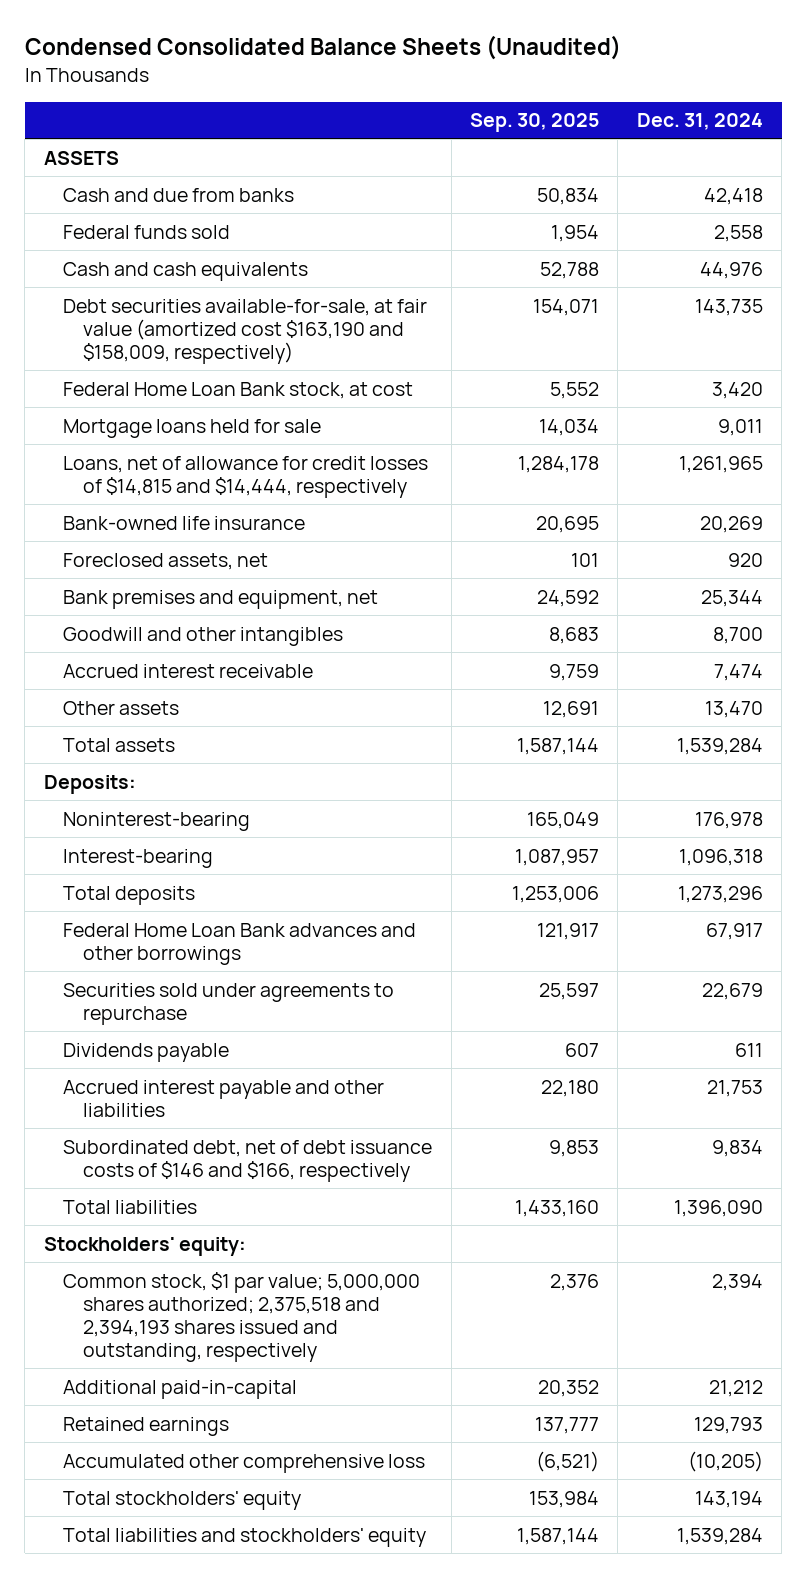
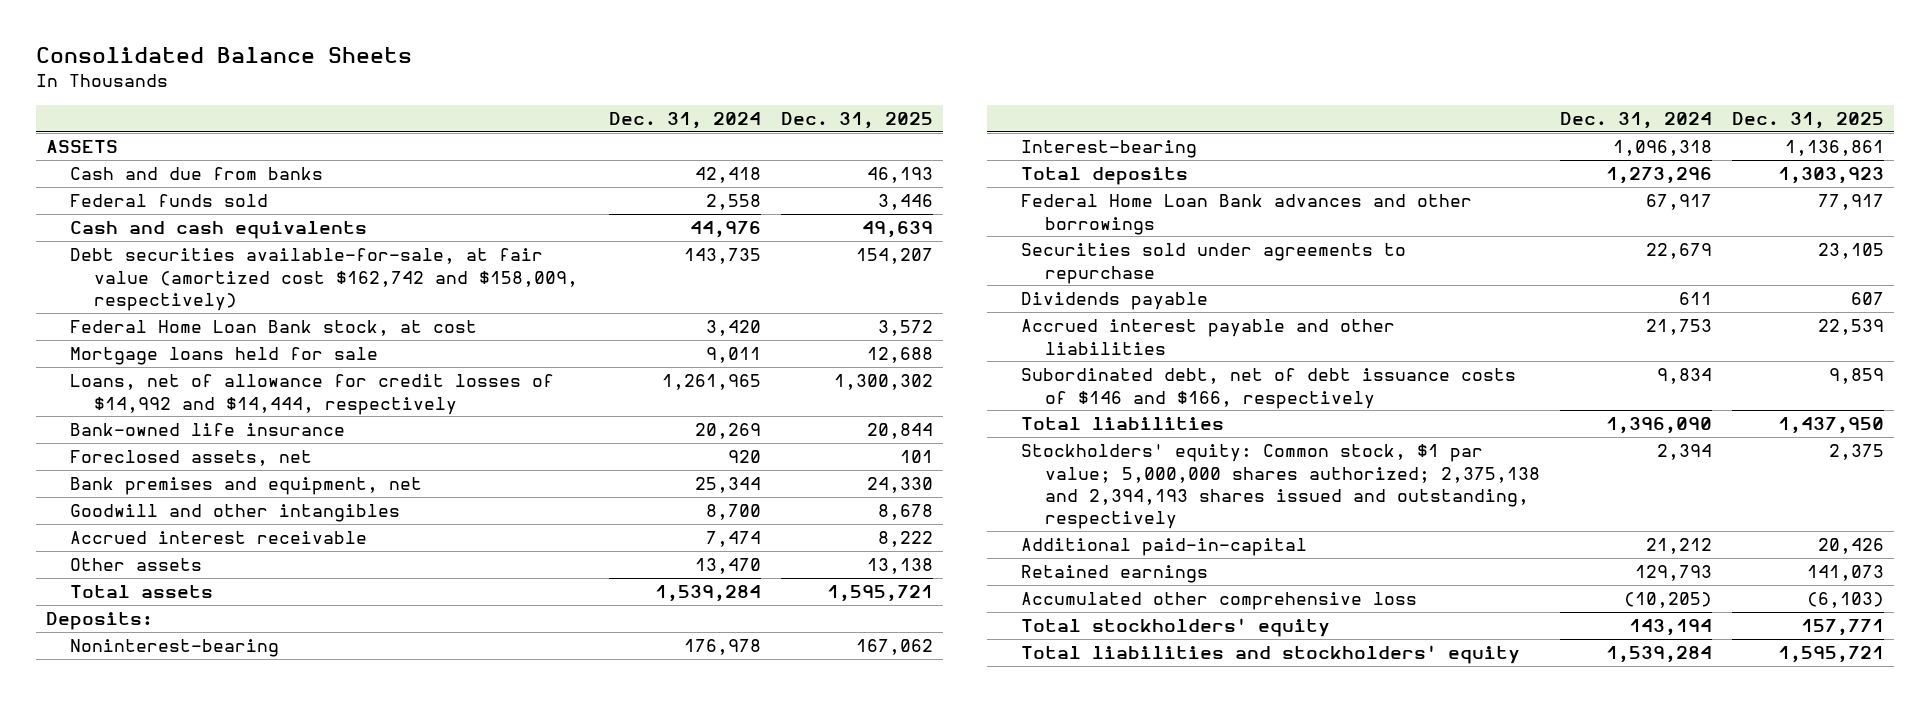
- Condensed Consolidated Balance Sheets (Unaudited)
+ Consolidated Balance Sheets
- | Sep. 30, 2025 | Dec. 31, 2024
+ | Dec. 31, 2024 | Dec. 31, 2025
- Debt securities available-for-sale, at fair value (amortized cost $163,190 and $158,009, respectively) | 154,071 | 143,735
+ Debt securities available-for-sale, at fair value (amortized cost $162,742 and $158,009, respectively) | 143,735 | 154,207
- Loans, net of allowance for credit losses of $14,815 and $14,444, respectively | 1,284,178 | 1,261,965
+ Loans, net of allowance for credit losses of $14,992 and $14,444, respectively | 1,261,965 | 1,300,302
- Stockholders' equity:
- Common stock, $1 par value; 5,000,000 shares authorized; 2,375,518 and 2,394,193 shares issued and outstanding, respectively | 2,376 | 2,394
+ Stockholders' equity: Common stock, $1 par value; 5,000,000 shares authorized; 2,375,138 and 2,394,193 shares issued and outstanding, respectively | 2,394 | 2,375

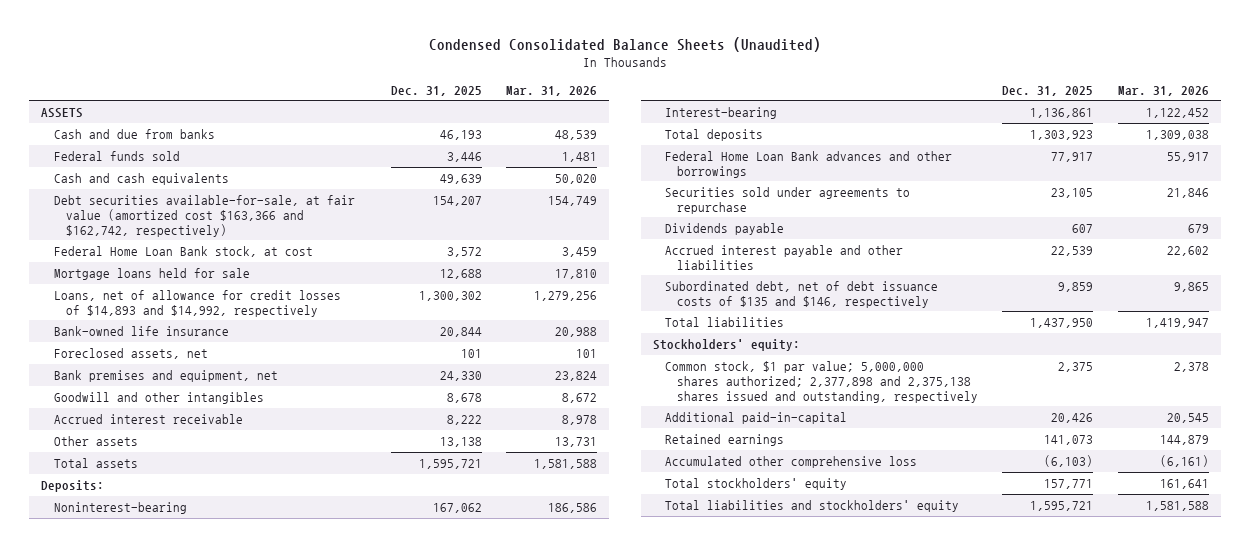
- Consolidated Balance Sheets
+ Condensed Consolidated Balance Sheets (Unaudited)
- | Dec. 31, 2024 | Dec. 31, 2025
+ | Dec. 31, 2025 | Mar. 31, 2026
- Debt securities available-for-sale, at fair value (amortized cost $162,742 and $158,009, respectively) | 143,735 | 154,207
+ Debt securities available-for-sale, at fair value (amortized cost $163,366 and $162,742, respectively) | 154,207 | 154,749
- Loans, net of allowance for credit losses of $14,992 and $14,444, respectively | 1,261,965 | 1,300,302
+ Loans, net of allowance for credit losses of $14,893 and $14,992, respectively | 1,300,302 | 1,279,256
- Subordinated debt, net of debt issuance costs of $146 and $166, respectively | 9,834 | 9,859
+ Subordinated debt, net of debt issuance costs of $135 and $146, respectively | 9,859 | 9,865
- Stockholders' equity: Common stock, $1 par value; 5,000,000 shares authorized; 2,375,138 and 2,394,193 shares issued and outstanding, respectively | 2,394 | 2,375
+ Stockholders' equity:
+ Common stock, $1 par value; 5,000,000 shares authorized; 2,377,898 and 2,375,138 shares issued and outstanding, respectively | 2,375 | 2,378

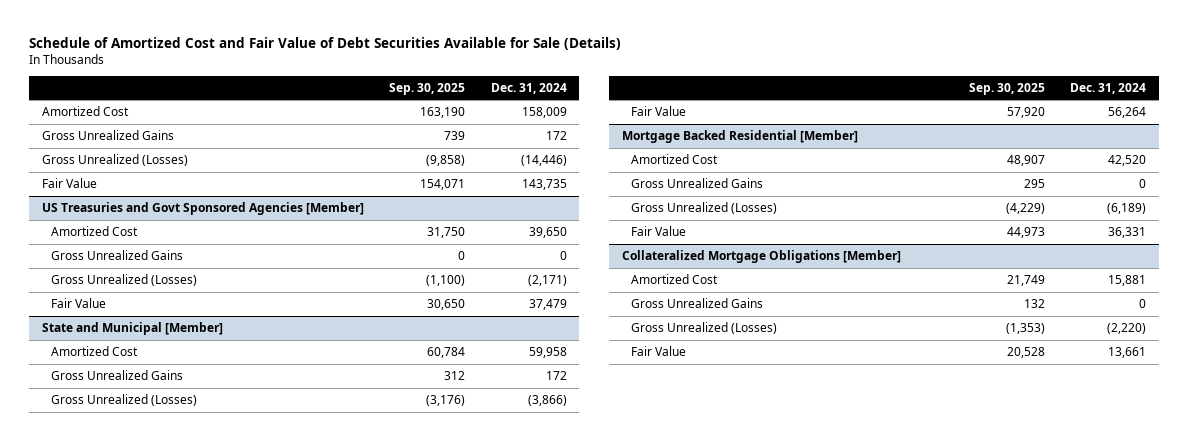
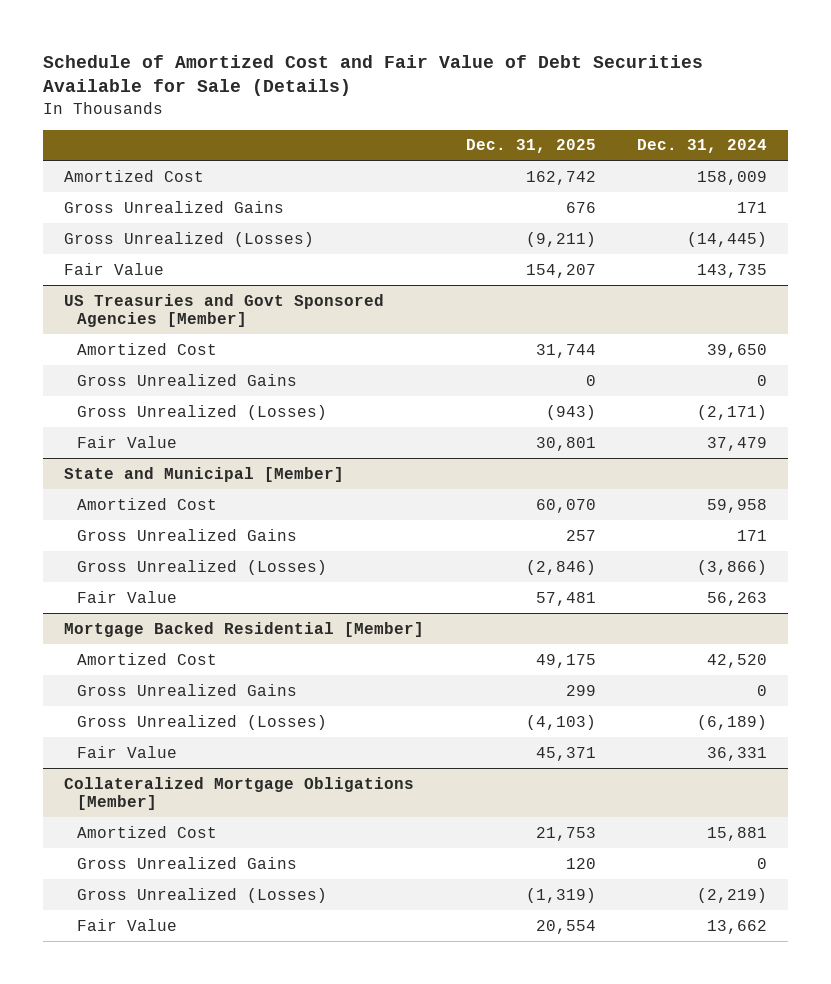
- | Sep. 30, 2025 | Dec. 31, 2024
+ | Dec. 31, 2025 | Dec. 31, 2024
- Gross Unrealized Gains | 739 | 172
- Gross Unrealized (Losses) | (9,858) | (14,446)
+ Gross Unrealized Gains | 676 | 171
+ Gross Unrealized (Losses) | (9,211) | (14,445)
@ State and Municipal [Member]
- Gross Unrealized Gains | 312 | 172
+ Gross Unrealized Gains | 257 | 171
- Fair Value | 57,920 | 56,264
+ Fair Value | 57,481 | 56,263
@ Collateralized Mortgage Obligations [Member]
- Gross Unrealized (Losses) | (1,353) | (2,220)
- Fair Value | 20,528 | 13,661
+ Gross Unrealized (Losses) | (1,319) | (2,219)
+ Fair Value | 20,554 | 13,662

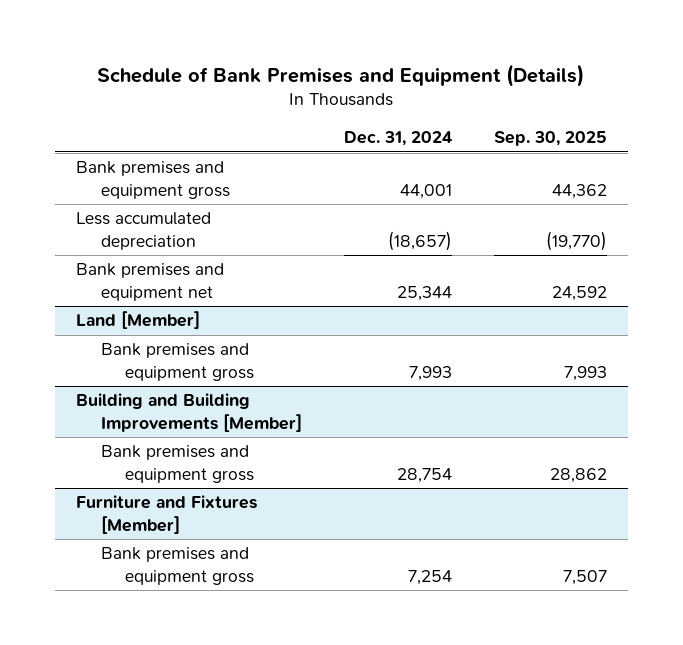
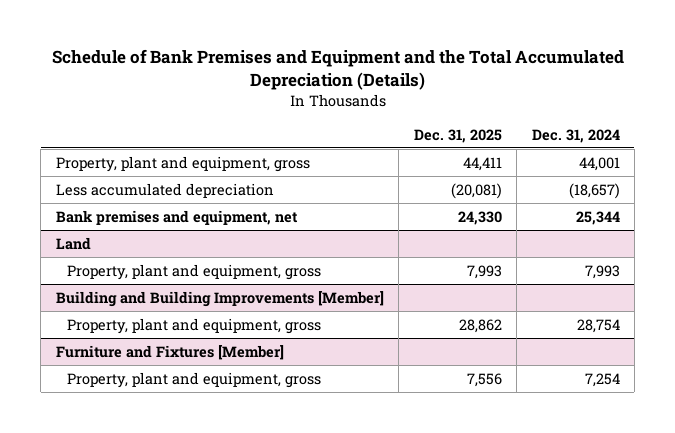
- Schedule of Bank Premises and Equipment (Details)
+ Schedule of Bank Premises and Equipment and the Total Accumulated Depreciation (Details)
- | Dec. 31, 2024 | Sep. 30, 2025
+ | Dec. 31, 2025 | Dec. 31, 2024
- Bank premises and equipment gross | 44,001 | 44,362
+ Property, plant and equipment, gross | 44,411 | 44,001
- Bank premises and equipment net | 25,344 | 24,592
- Land [Member]
- Bank premises and equipment gross | 7,993 | 7,993
+ Bank premises and equipment, net | 24,330 | 25,344
+ Land
+ Property, plant and equipment, gross | 7,993 | 7,993
@ Building and Building Improvements [Member]
- Bank premises and equipment gross | 28,754 | 28,862
+ Property, plant and equipment, gross | 28,862 | 28,754
@ Furniture and Fixtures [Member]
- Bank premises and equipment gross | 7,254 | 7,507
+ Property, plant and equipment, gross | 7,556 | 7,254

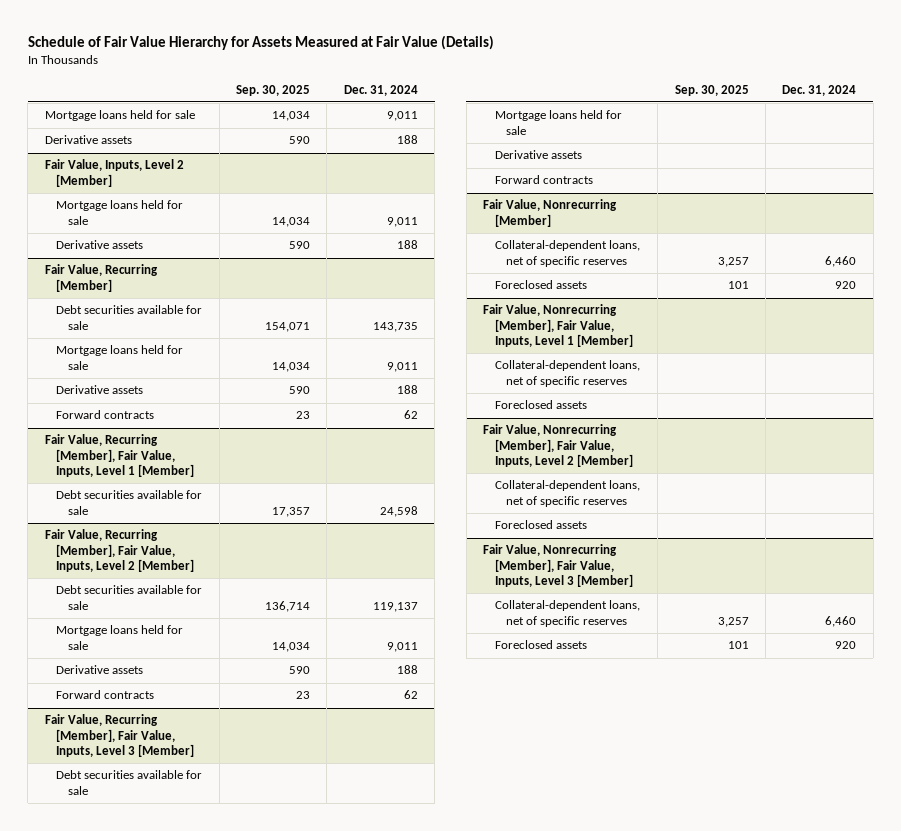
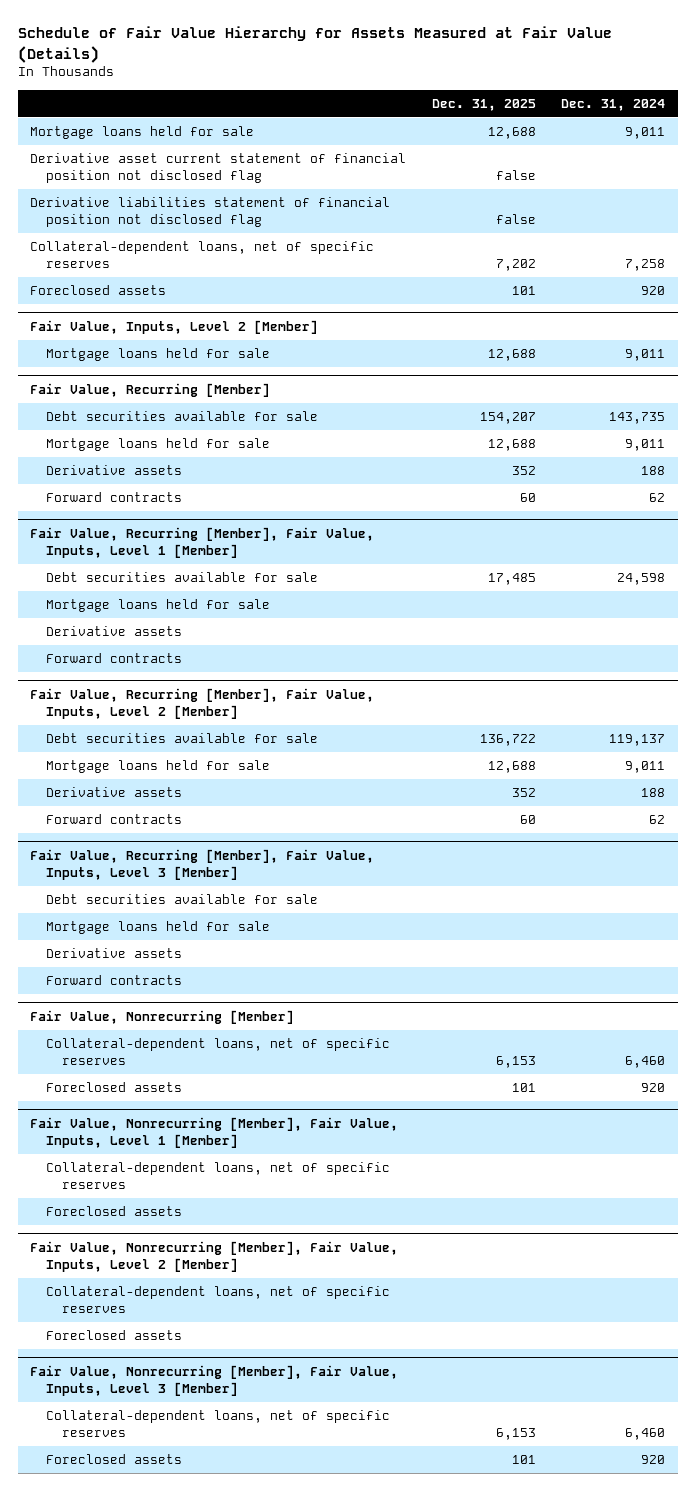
- | Sep. 30, 2025 | Dec. 31, 2024
+ | Dec. 31, 2025 | Dec. 31, 2024
- Derivative assets | 590 | 188
+ Derivative asset current statement of financial position not disclosed flag | false |
+ Derivative liabilities statement of financial position not disclosed flag | false |
+ Collateral-dependent loans, net of specific reserves | 7,202 | 7,258
+ Foreclosed assets | 101 | 920
@ Fair Value, Inputs, Level 2 [Member]
- Derivative assets | 590 | 188
@ Fair Value, Recurring [Member], Fair Value, Inputs, Level 1 [Member]
+ Mortgage loans held for sale
+ Derivative assets
+ Forward contracts

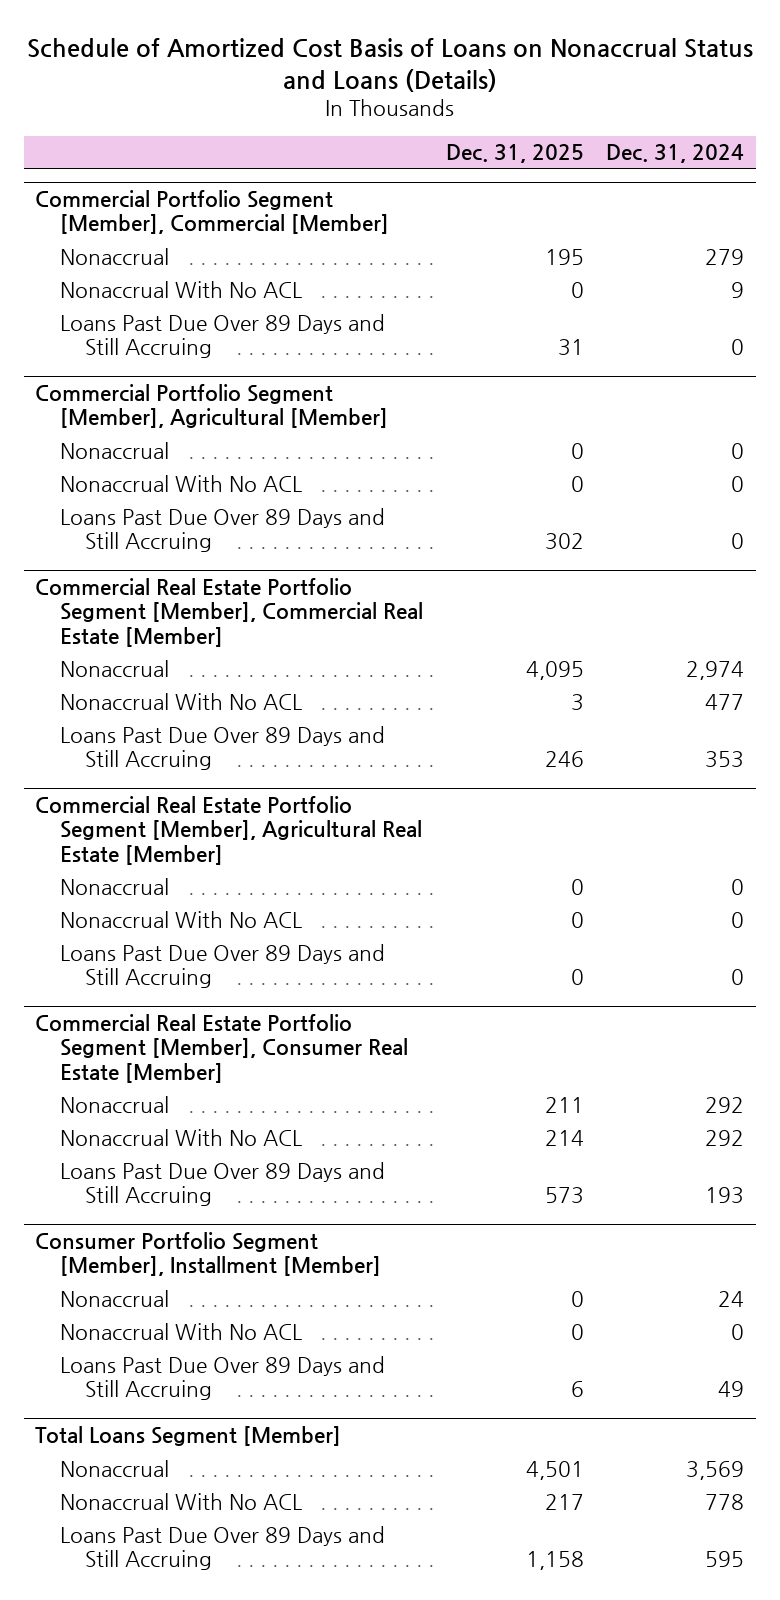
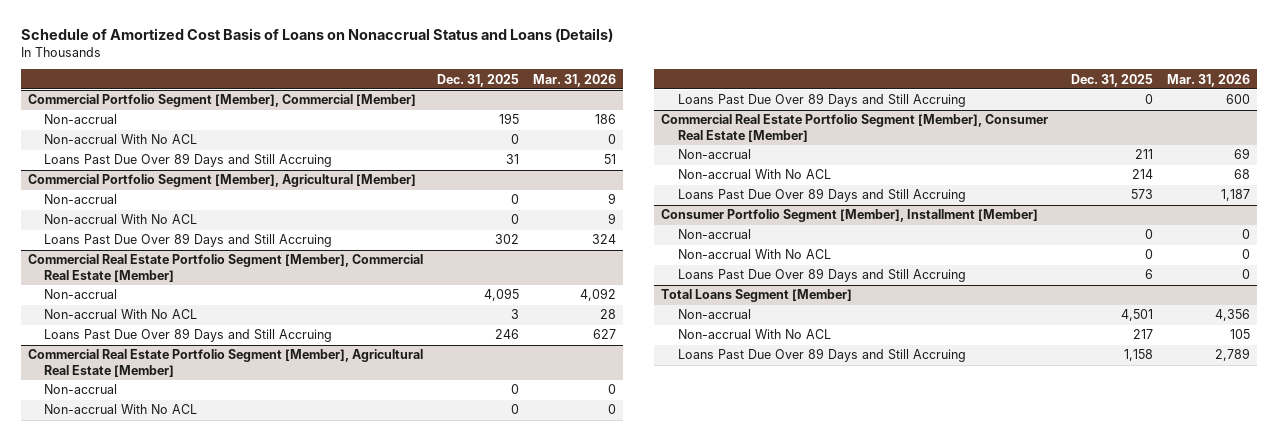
- | Dec. 31, 2025 | Dec. 31, 2024
+ | Dec. 31, 2025 | Mar. 31, 2026
@ Commercial Portfolio Segment [Member], Commercial [Member]
- Nonaccrual | 195 | 279
- Nonaccrual With No ACL | 0 | 9
+ Non-accrual | 195 | 186
+ Non-accrual With No ACL | 0 | 0
@ Commercial Portfolio Segment [Member], Agricultural [Member]
- Nonaccrual | 0 | 0
- Nonaccrual With No ACL | 0 | 0
+ Non-accrual | 0 | 9
+ Non-accrual With No ACL | 0 | 9
@ Commercial Real Estate Portfolio Segment [Member], Commercial Real Estate [Member]
- Nonaccrual | 4,095 | 2,974
- Nonaccrual With No ACL | 3 | 477
+ Non-accrual | 4,095 | 4,092
+ Non-accrual With No ACL | 3 | 28
@ Commercial Real Estate Portfolio Segment [Member], Agricultural Real Estate [Member]
- Nonaccrual | 0 | 0
- Nonaccrual With No ACL | 0 | 0
+ Non-accrual | 0 | 0
+ Non-accrual With No ACL | 0 | 0
@ Commercial Real Estate Portfolio Segment [Member], Consumer Real Estate [Member]
- Nonaccrual | 211 | 292
- Nonaccrual With No ACL | 214 | 292
+ Non-accrual | 211 | 69
+ Non-accrual With No ACL | 214 | 68
@ Consumer Portfolio Segment [Member], Installment [Member]
- Nonaccrual | 0 | 24
- Nonaccrual With No ACL | 0 | 0
+ Non-accrual | 0 | 0
+ Non-accrual With No ACL | 0 | 0
@ Total Loans Segment [Member]
- Nonaccrual | 4,501 | 3,569
- Nonaccrual With No ACL | 217 | 778
+ Non-accrual | 4,501 | 4,356
+ Non-accrual With No ACL | 217 | 105

